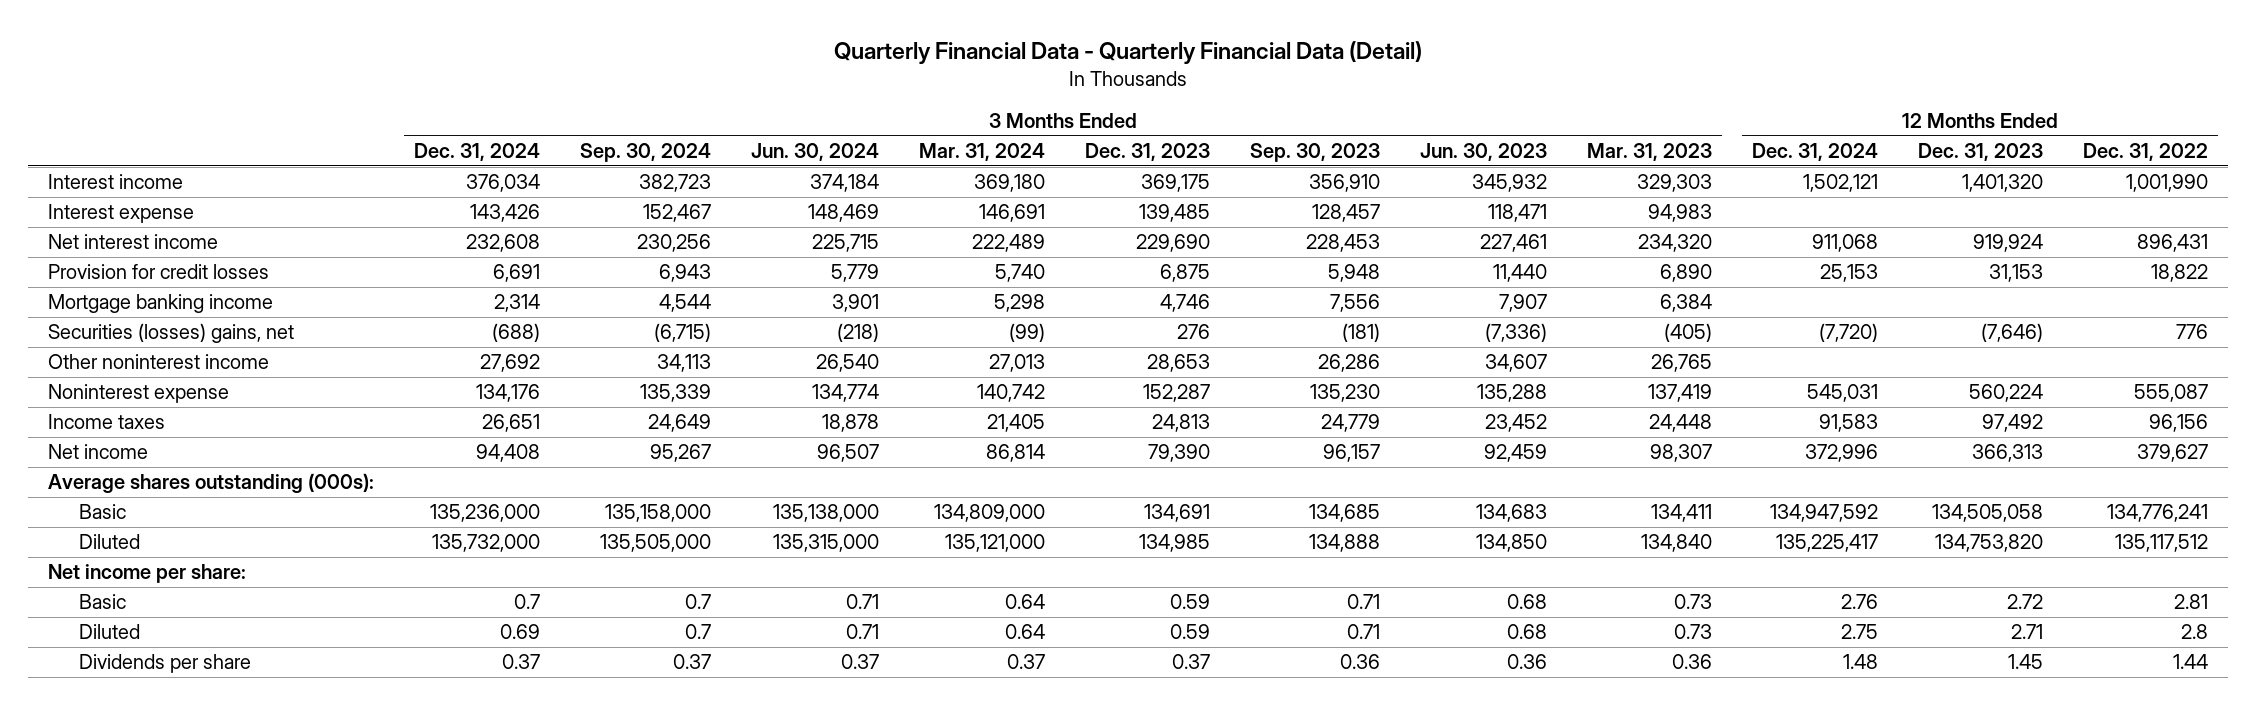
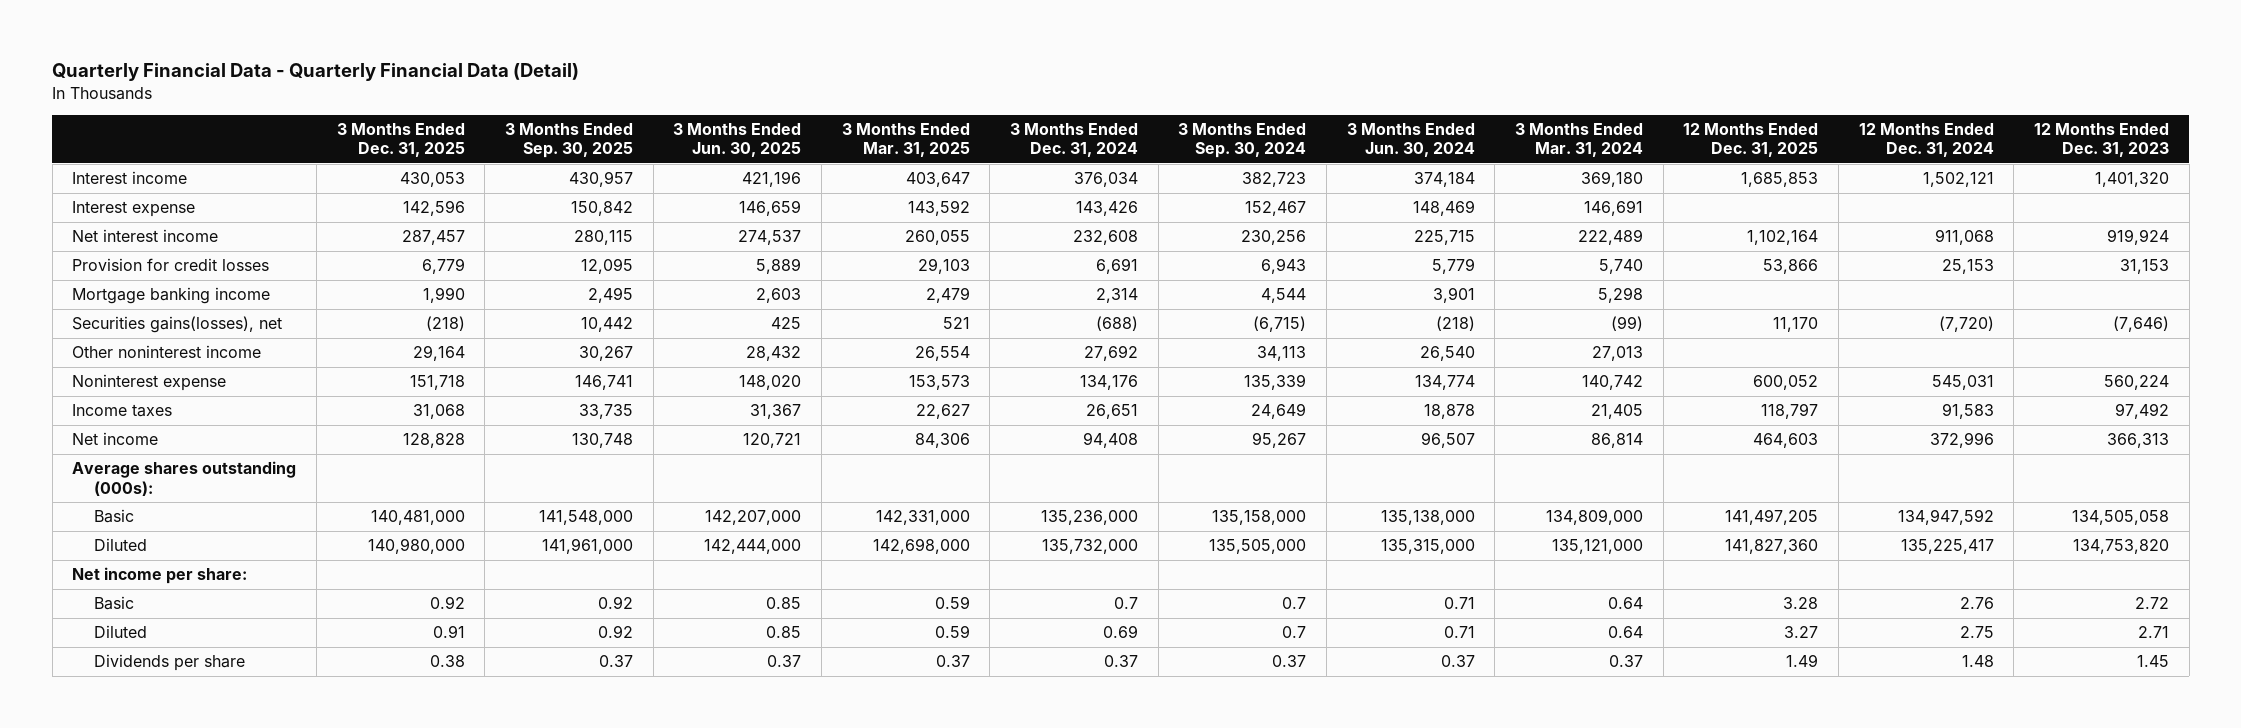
- | 3 Months Ended Dec. 31, 2024 | 3 Months Ended Sep. 30, 2024 | 3 Months Ended Jun. 30, 2024 | 3 Months Ended Mar. 31, 2024 | 3 Months Ended Dec. 31, 2023 | 3 Months Ended Sep. 30, 2023 | 3 Months Ended Jun. 30, 2023 | 3 Months Ended Mar. 31, 2023 | 12 Months Ended Dec. 31, 2024 | 12 Months Ended Dec. 31, 2023 | 12 Months Ended Dec. 31, 2022
+ | 3 Months Ended Dec. 31, 2025 | 3 Months Ended Sep. 30, 2025 | 3 Months Ended Jun. 30, 2025 | 3 Months Ended Mar. 31, 2025 | 3 Months Ended Dec. 31, 2024 | 3 Months Ended Sep. 30, 2024 | 3 Months Ended Jun. 30, 2024 | 3 Months Ended Mar. 31, 2024 | 12 Months Ended Dec. 31, 2025 | 12 Months Ended Dec. 31, 2024 | 12 Months Ended Dec. 31, 2023
- Securities (losses) gains, net | (688) | (6,715) | (218) | (99) | 276 | (181) | (7,336) | (405) | (7,720) | (7,646) | 776
+ Securities gains(losses), net | (218) | 10,442 | 425 | 521 | (688) | (6,715) | (218) | (99) | 11,170 | (7,720) | (7,646)

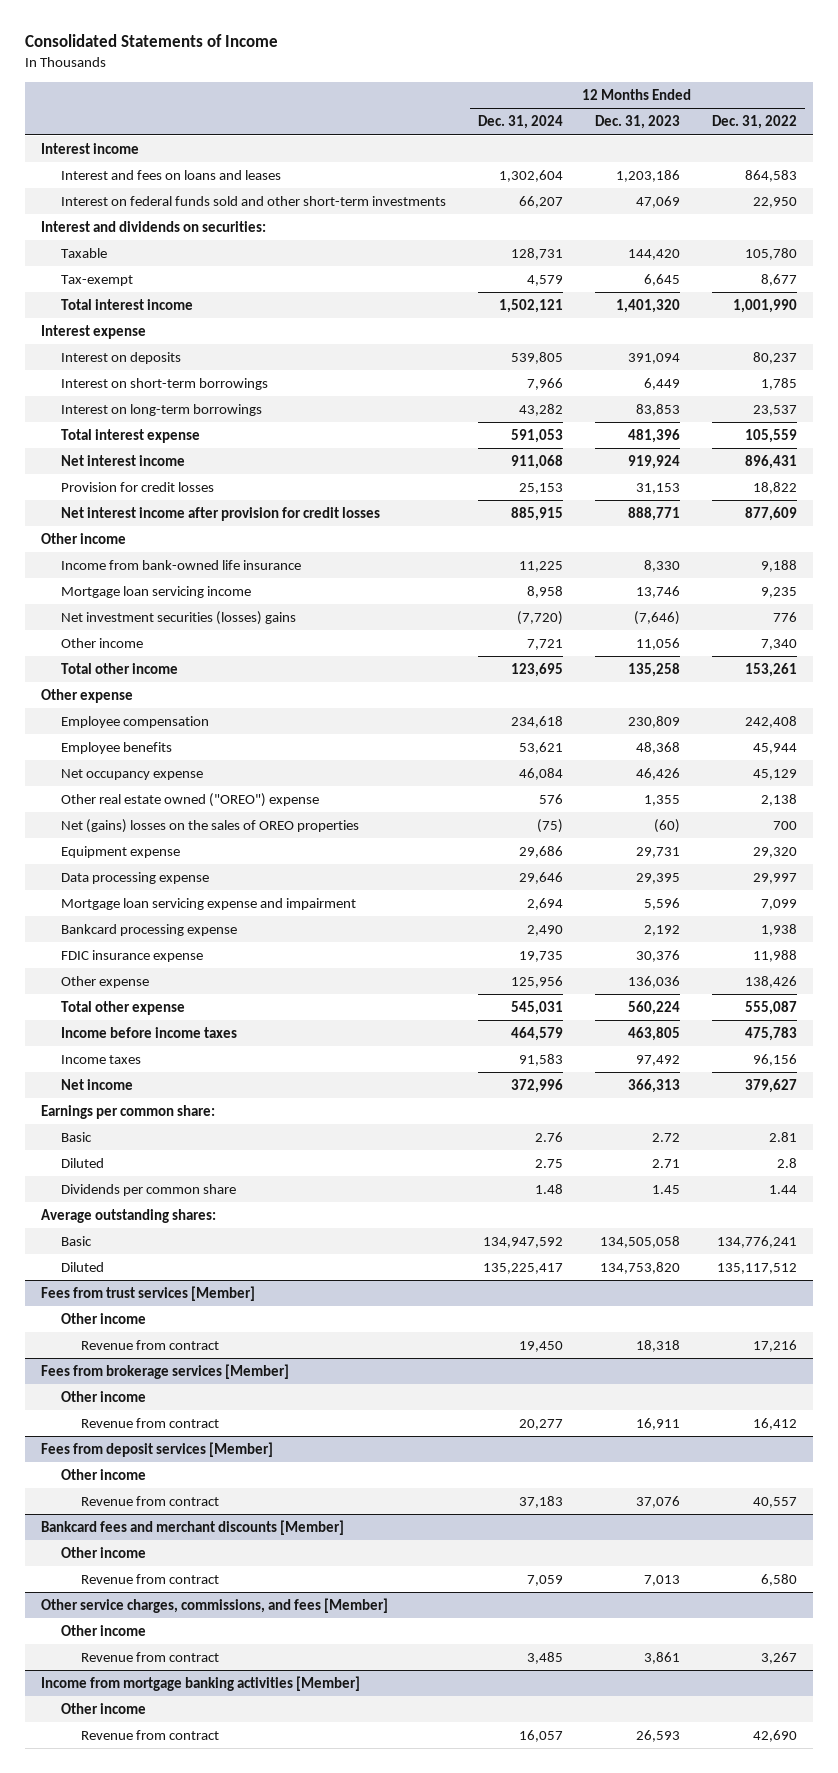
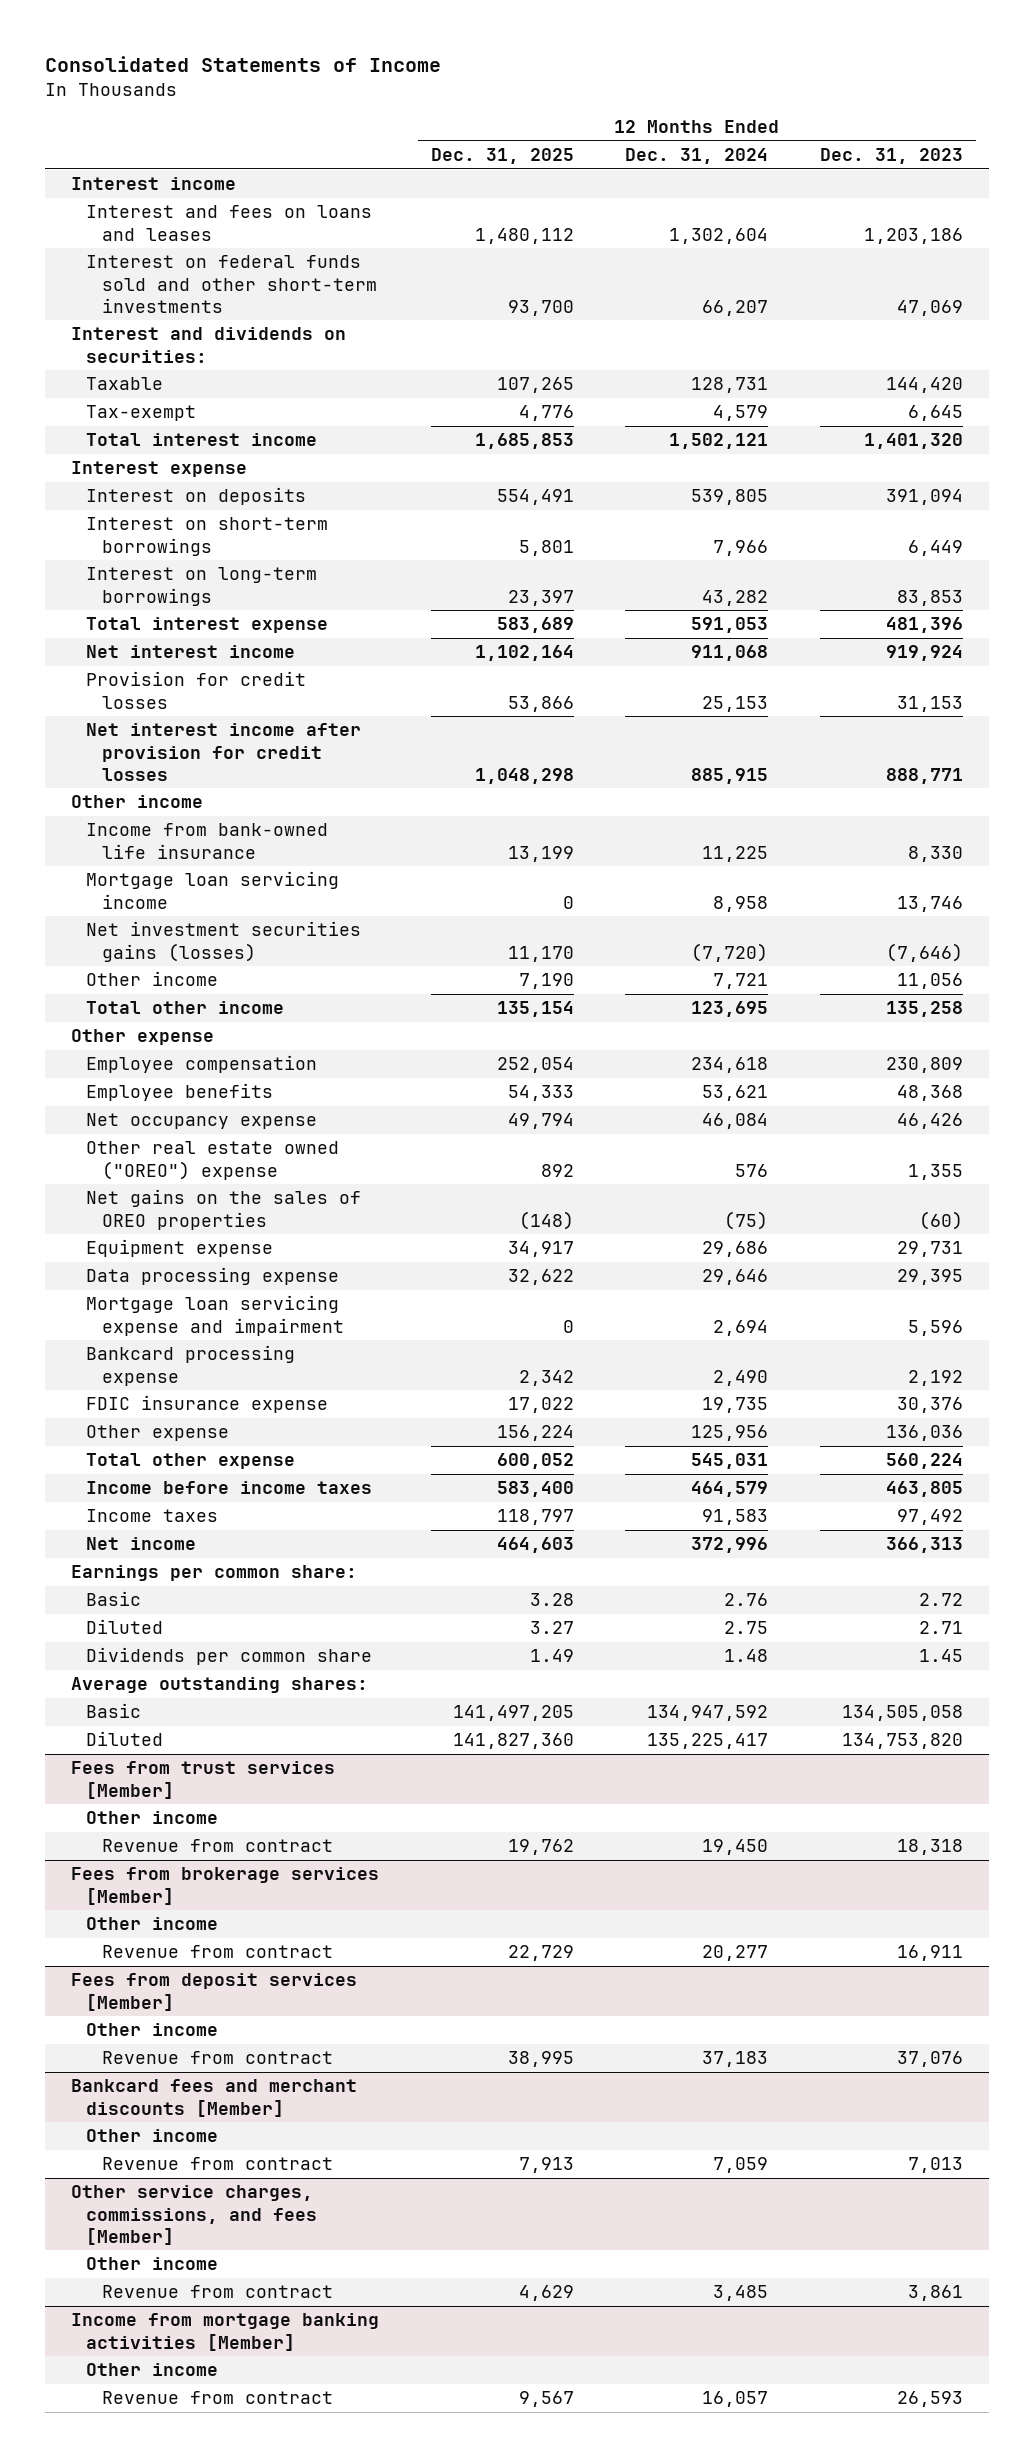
- | 12 Months Ended Dec. 31, 2024 | 12 Months Ended Dec. 31, 2023 | 12 Months Ended Dec. 31, 2022
+ | 12 Months Ended Dec. 31, 2025 | 12 Months Ended Dec. 31, 2024 | 12 Months Ended Dec. 31, 2023
- Net investment securities (losses) gains | (7,720) | (7,646) | 776
+ Net investment securities gains (losses) | 11,170 | (7,720) | (7,646)
- Net (gains) losses on the sales of OREO properties | (75) | (60) | 700
+ Net gains on the sales of OREO properties | (148) | (75) | (60)

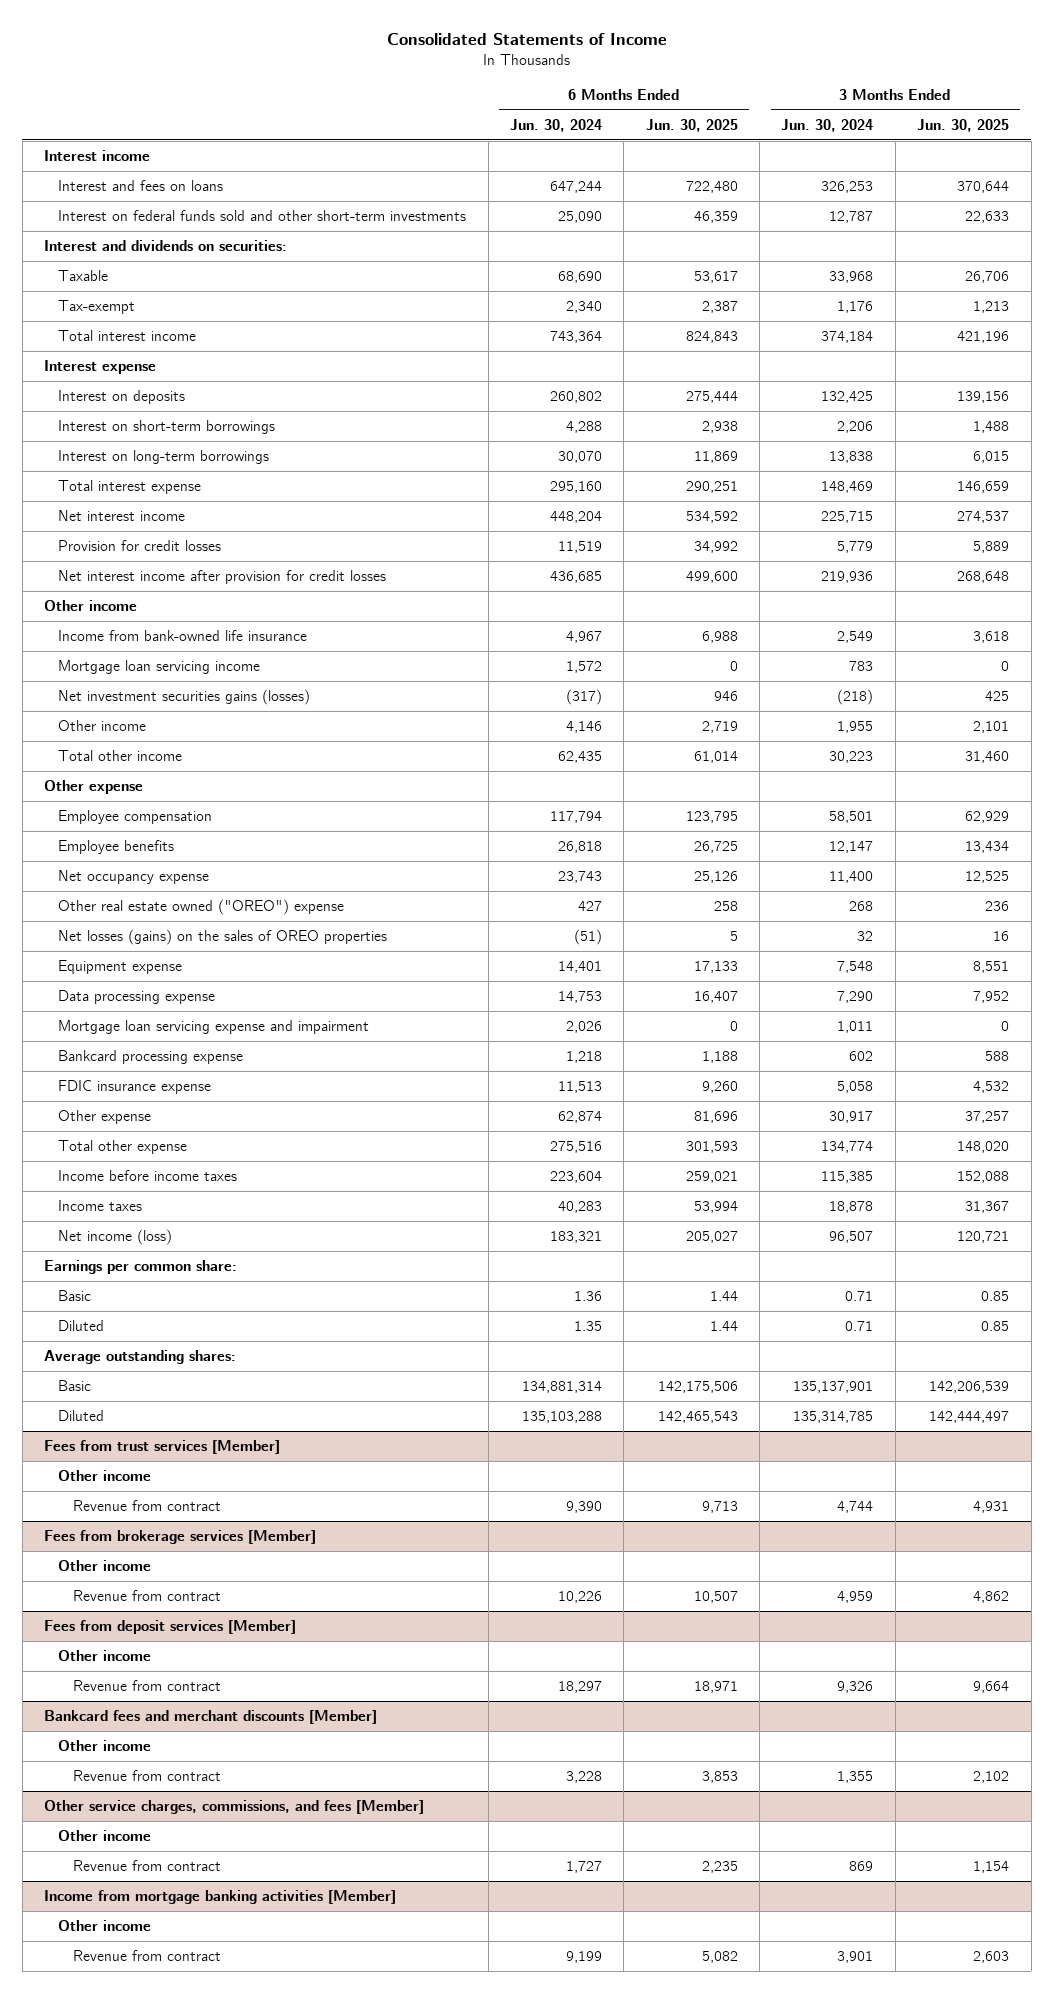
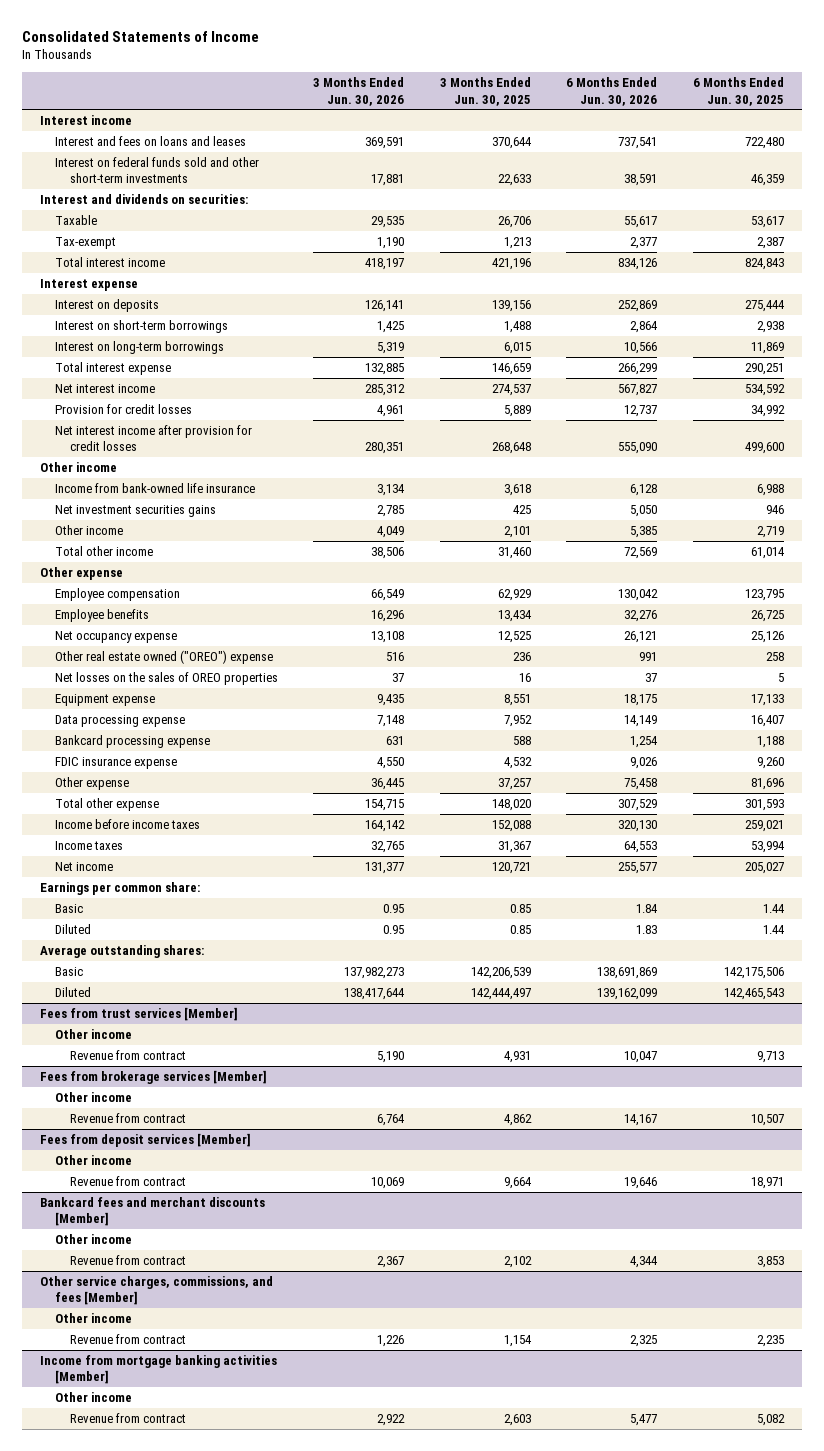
- | 6 Months Ended Jun. 30, 2024 | 6 Months Ended Jun. 30, 2025 | 3 Months Ended Jun. 30, 2024 | 3 Months Ended Jun. 30, 2025
+ | 3 Months Ended Jun. 30, 2026 | 3 Months Ended Jun. 30, 2025 | 6 Months Ended Jun. 30, 2026 | 6 Months Ended Jun. 30, 2025
- Interest and fees on loans | 647,244 | 722,480 | 326,253 | 370,644
+ Interest and fees on loans and leases | 369,591 | 370,644 | 737,541 | 722,480
- Mortgage loan servicing income | 1,572 | 0 | 783 | 0
- Net investment securities gains (losses) | (317) | 946 | (218) | 425
+ Net investment securities gains | 2,785 | 425 | 5,050 | 946
- Net losses (gains) on the sales of OREO properties | (51) | 5 | 32 | 16
+ Net losses on the sales of OREO properties | 37 | 16 | 37 | 5
- Mortgage loan servicing expense and impairment | 2,026 | 0 | 1,011 | 0
- Net income (loss) | 183,321 | 205,027 | 96,507 | 120,721
+ Net income | 131,377 | 120,721 | 255,577 | 205,027

